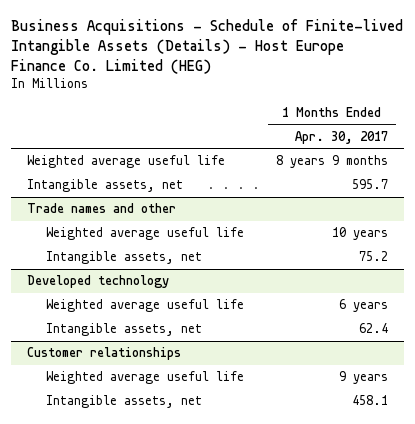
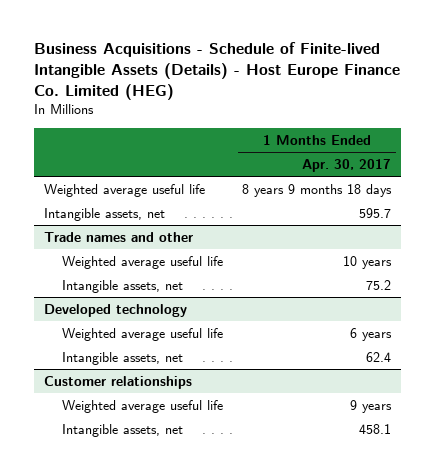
- Weighted average useful life | 8 years 9 months
+ Weighted average useful life | 8 years 9 months 18 days

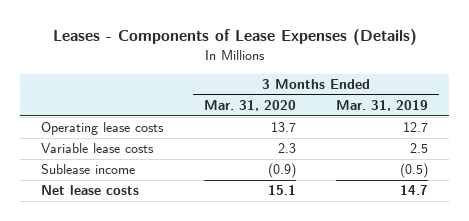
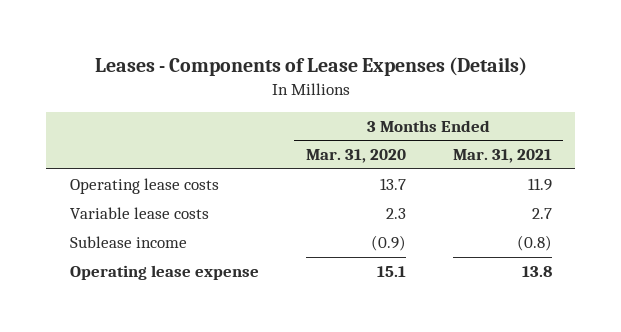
- | 3 Months Ended Mar. 31, 2020 | 3 Months Ended Mar. 31, 2019
+ | 3 Months Ended Mar. 31, 2020 | 3 Months Ended Mar. 31, 2021
- Net lease costs | 15.1 | 14.7
+ Operating lease expense | 15.1 | 13.8

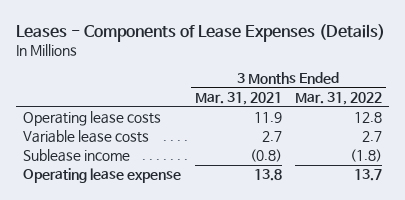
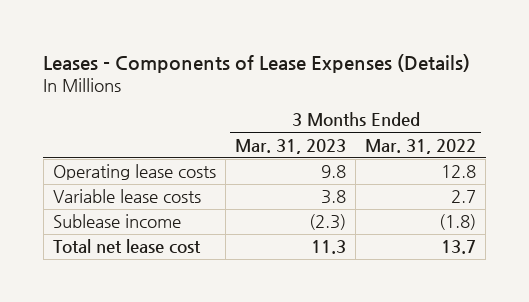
- | 3 Months Ended Mar. 31, 2021 | 3 Months Ended Mar. 31, 2022
+ | 3 Months Ended Mar. 31, 2023 | 3 Months Ended Mar. 31, 2022
- Operating lease expense | 13.8 | 13.7
+ Total net lease cost | 11.3 | 13.7

